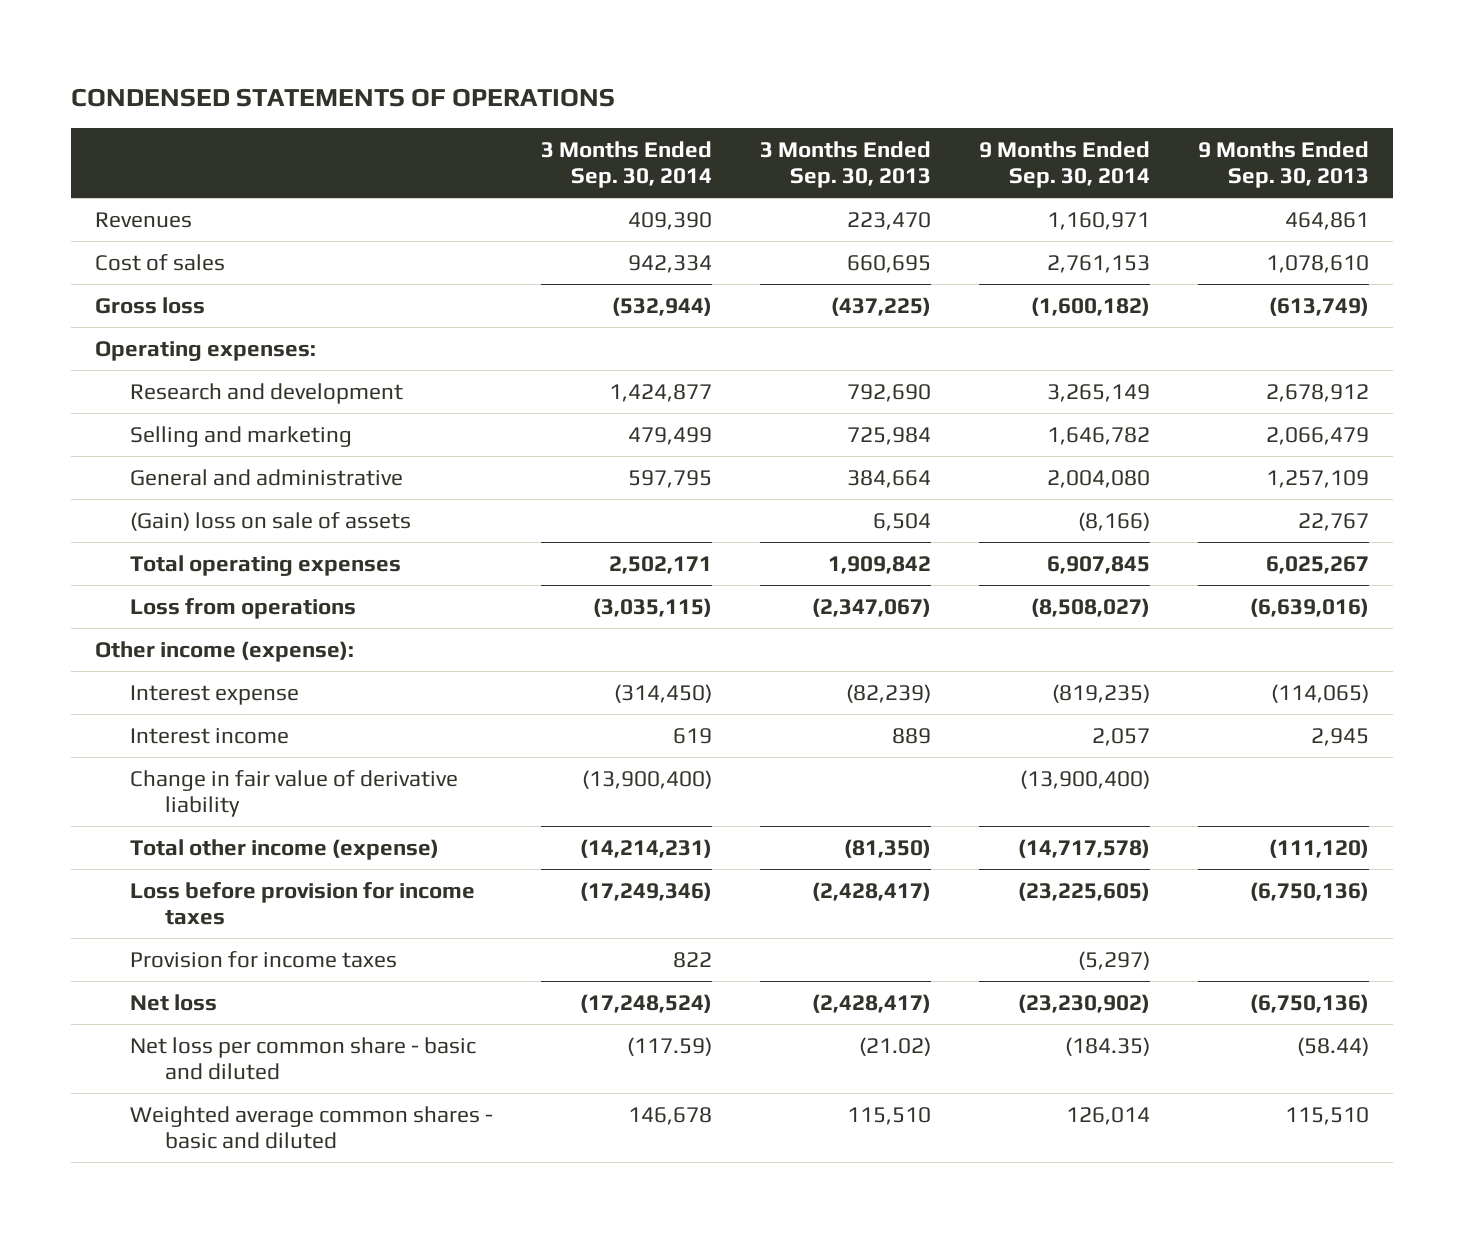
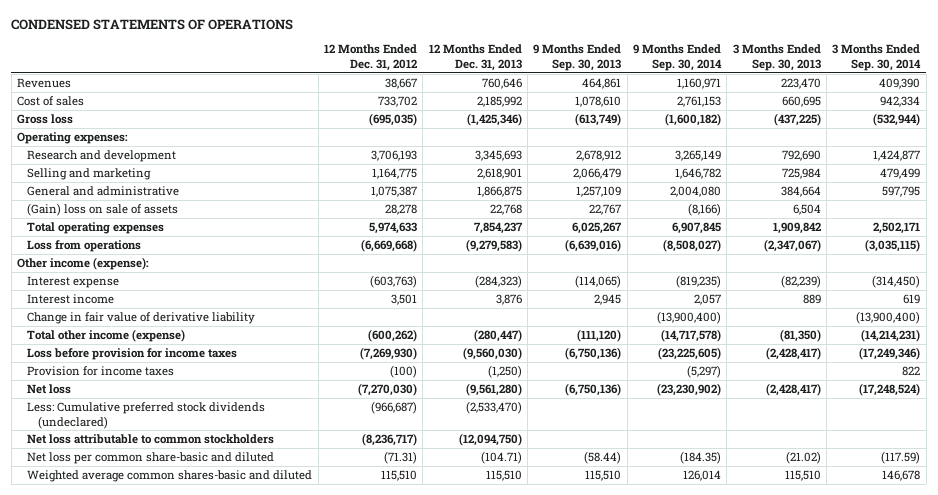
- | 3 Months Ended Sep. 30, 2014 | 3 Months Ended Sep. 30, 2013 | 9 Months Ended Sep. 30, 2014 | 9 Months Ended Sep. 30, 2013
+ | 12 Months Ended Dec. 31, 2012 | 12 Months Ended Dec. 31, 2013 | 9 Months Ended Sep. 30, 2013 | 9 Months Ended Sep. 30, 2014 | 3 Months Ended Sep. 30, 2013 | 3 Months Ended Sep. 30, 2014
- Net loss per common share - basic and diluted | (117.59) | (21.02) | (184.35) | (58.44)
- Weighted average common shares - basic and diluted | 146,678 | 115,510 | 126,014 | 115,510
+ Less: Cumulative preferred stock dividends (undeclared) | (966,687) | (2,533,470) | | | |
+ Net loss attributable to common stockholders | (8,236,717) | (12,094,750) | | | |
+ Net loss per common share-basic and diluted | (71.31) | (104.71) | (58.44) | (184.35) | (21.02) | (117.59)
+ Weighted average common shares-basic and diluted | 115,510 | 115,510 | 115,510 | 126,014 | 115,510 | 146,678

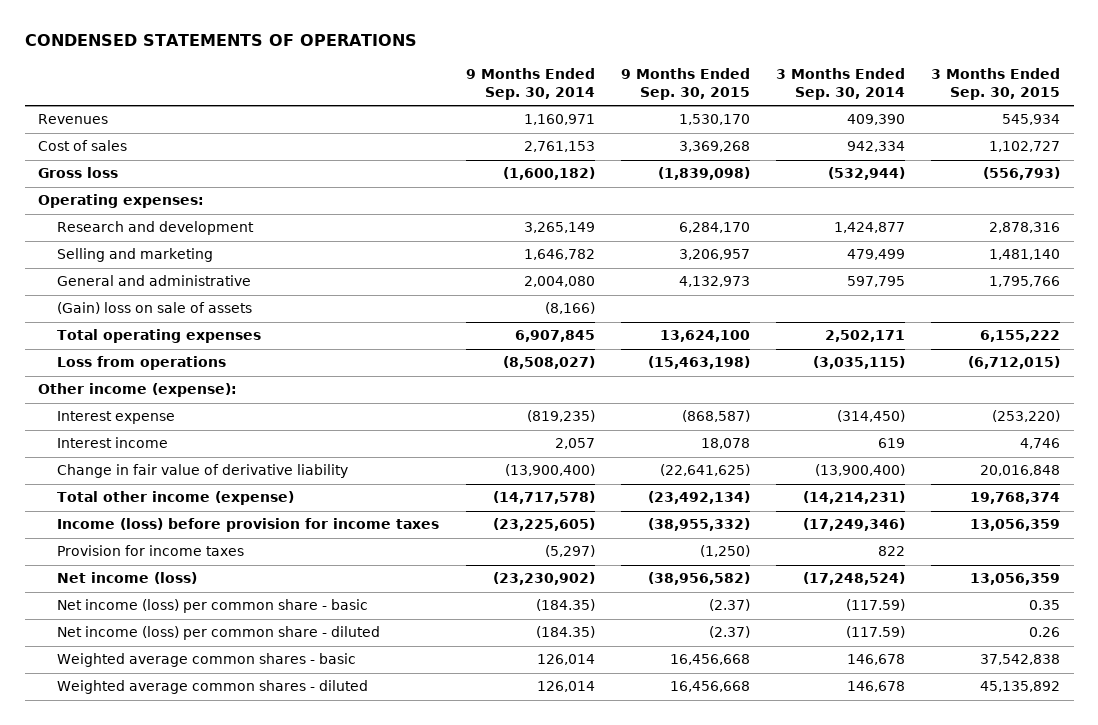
- | 12 Months Ended Dec. 31, 2012 | 12 Months Ended Dec. 31, 2013 | 9 Months Ended Sep. 30, 2013 | 9 Months Ended Sep. 30, 2014 | 3 Months Ended Sep. 30, 2013 | 3 Months Ended Sep. 30, 2014
+ | 9 Months Ended Sep. 30, 2014 | 9 Months Ended Sep. 30, 2015 | 3 Months Ended Sep. 30, 2014 | 3 Months Ended Sep. 30, 2015
- Loss before provision for income taxes | (7,269,930) | (9,560,030) | (6,750,136) | (23,225,605) | (2,428,417) | (17,249,346)
+ Income (loss) before provision for income taxes | (23,225,605) | (38,955,332) | (17,249,346) | 13,056,359
- Net loss | (7,270,030) | (9,561,280) | (6,750,136) | (23,230,902) | (2,428,417) | (17,248,524)
- Less: Cumulative preferred stock dividends (undeclared) | (966,687) | (2,533,470) | | | |
- Net loss attributable to common stockholders | (8,236,717) | (12,094,750) | | | |
- Net loss per common share-basic and diluted | (71.31) | (104.71) | (58.44) | (184.35) | (21.02) | (117.59)
- Weighted average common shares-basic and diluted | 115,510 | 115,510 | 115,510 | 126,014 | 115,510 | 146,678
+ Net income (loss) | (23,230,902) | (38,956,582) | (17,248,524) | 13,056,359
+ Net income (loss) per common share - basic | (184.35) | (2.37) | (117.59) | 0.35
+ Net income (loss) per common share - diluted | (184.35) | (2.37) | (117.59) | 0.26
+ Weighted average common shares - basic | 126,014 | 16,456,668 | 146,678 | 37,542,838
+ Weighted average common shares - diluted | 126,014 | 16,456,668 | 146,678 | 45,135,892

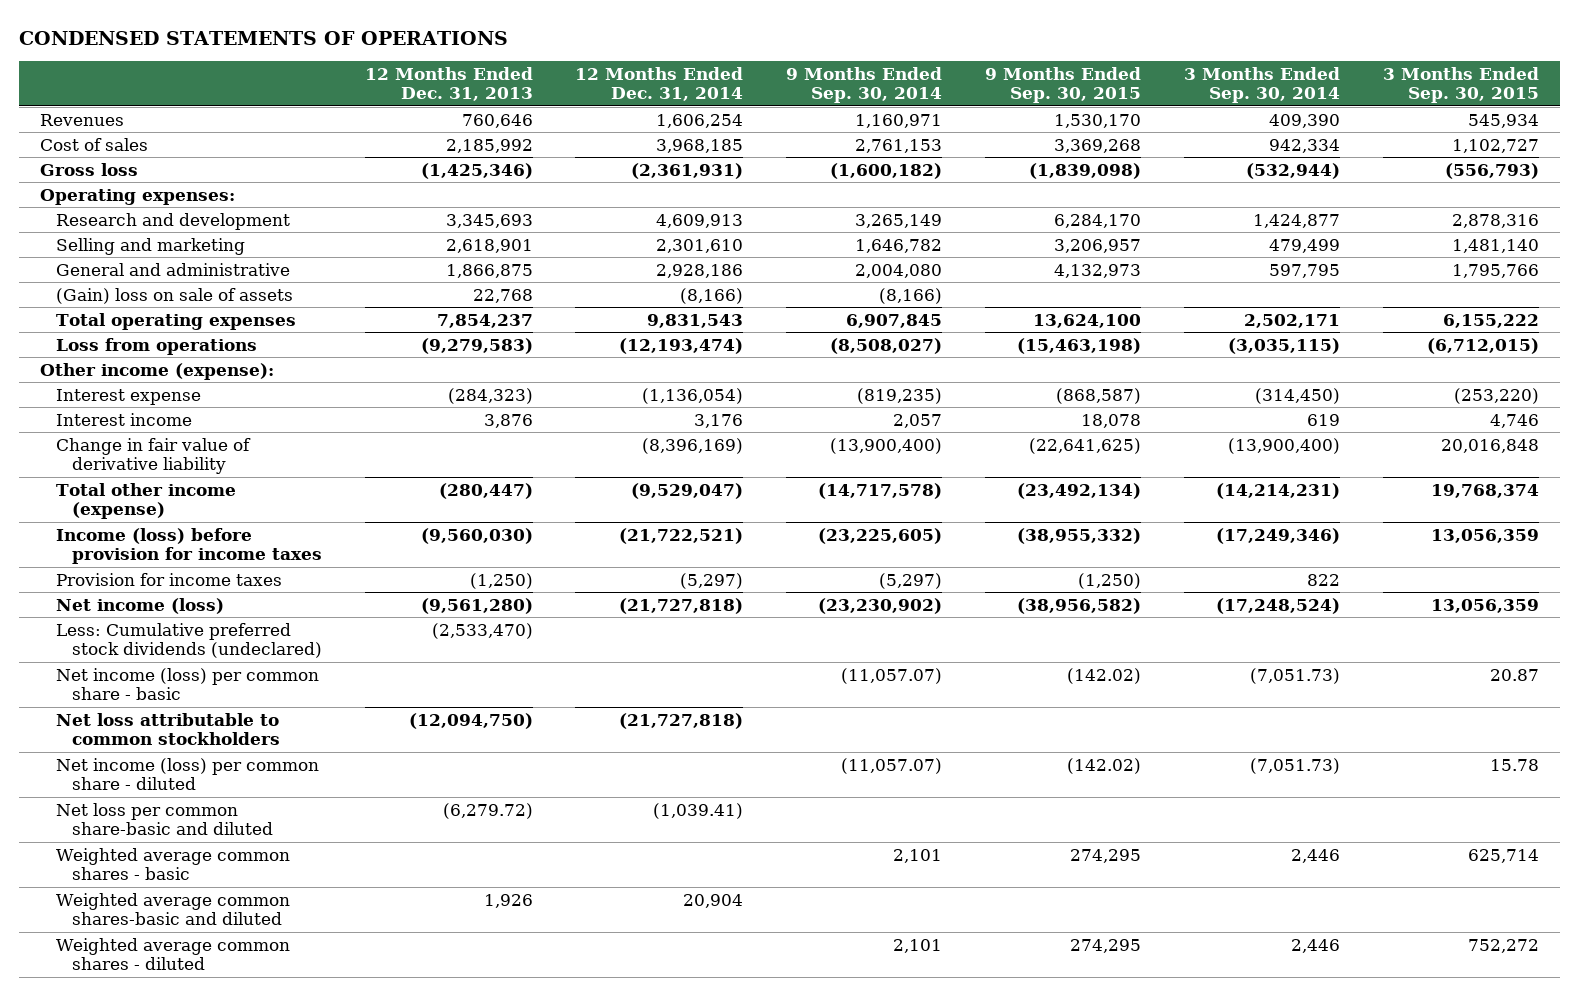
- | 9 Months Ended Sep. 30, 2014 | 9 Months Ended Sep. 30, 2015 | 3 Months Ended Sep. 30, 2014 | 3 Months Ended Sep. 30, 2015
+ | 12 Months Ended Dec. 31, 2013 | 12 Months Ended Dec. 31, 2014 | 9 Months Ended Sep. 30, 2014 | 9 Months Ended Sep. 30, 2015 | 3 Months Ended Sep. 30, 2014 | 3 Months Ended Sep. 30, 2015
- Net income (loss) per common share - basic | (184.35) | (2.37) | (117.59) | 0.35
- Net income (loss) per common share - diluted | (184.35) | (2.37) | (117.59) | 0.26
- Weighted average common shares - basic | 126,014 | 16,456,668 | 146,678 | 37,542,838
- Weighted average common shares - diluted | 126,014 | 16,456,668 | 146,678 | 45,135,892
+ Less: Cumulative preferred stock dividends (undeclared) | (2,533,470) | | | | |
+ Net income (loss) per common share - basic | | | (11,057.07) | (142.02) | (7,051.73) | 20.87
+ Net loss attributable to common stockholders | (12,094,750) | (21,727,818) | | | |
+ Net income (loss) per common share - diluted | | | (11,057.07) | (142.02) | (7,051.73) | 15.78
+ Net loss per common share-basic and diluted | (6,279.72) | (1,039.41) | | | |
+ Weighted average common shares - basic | | | 2,101 | 274,295 | 2,446 | 625,714
+ Weighted average common shares-basic and diluted | 1,926 | 20,904 | | | |
+ Weighted average common shares - diluted | | | 2,101 | 274,295 | 2,446 | 752,272

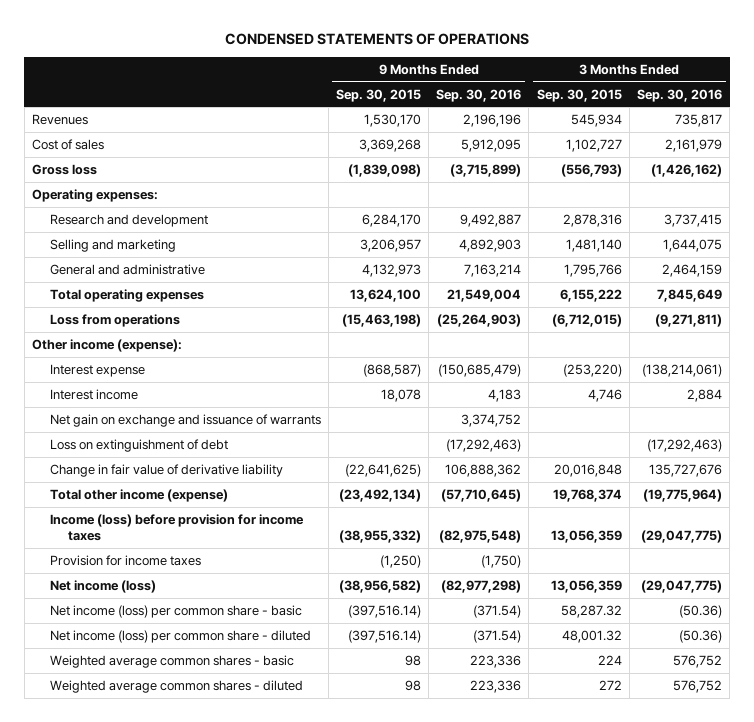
- | 12 Months Ended Dec. 31, 2013 | 12 Months Ended Dec. 31, 2014 | 9 Months Ended Sep. 30, 2014 | 9 Months Ended Sep. 30, 2015 | 3 Months Ended Sep. 30, 2014 | 3 Months Ended Sep. 30, 2015
+ | 9 Months Ended Sep. 30, 2015 | 9 Months Ended Sep. 30, 2016 | 3 Months Ended Sep. 30, 2015 | 3 Months Ended Sep. 30, 2016
- (Gain) loss on sale of assets | 22,768 | (8,166) | (8,166) | | |
+ Net gain on exchange and issuance of warrants | | 3,374,752 | |
+ Loss on extinguishment of debt | | (17,292,463) | | (17,292,463)
- Less: Cumulative preferred stock dividends (undeclared) | (2,533,470) | | | | |
- Net income (loss) per common share - basic | | | (11,057.07) | (142.02) | (7,051.73) | 20.87
- Net loss attributable to common stockholders | (12,094,750) | (21,727,818) | | | |
- Net income (loss) per common share - diluted | | | (11,057.07) | (142.02) | (7,051.73) | 15.78
- Net loss per common share-basic and diluted | (6,279.72) | (1,039.41) | | | |
- Weighted average common shares - basic | | | 2,101 | 274,295 | 2,446 | 625,714
- Weighted average common shares-basic and diluted | 1,926 | 20,904 | | | |
- Weighted average common shares - diluted | | | 2,101 | 274,295 | 2,446 | 752,272
+ Net income (loss) per common share - basic | (397,516.14) | (371.54) | 58,287.32 | (50.36)
+ Net income (loss) per common share - diluted | (397,516.14) | (371.54) | 48,001.32 | (50.36)
+ Weighted average common shares - basic | 98 | 223,336 | 224 | 576,752
+ Weighted average common shares - diluted | 98 | 223,336 | 272 | 576,752

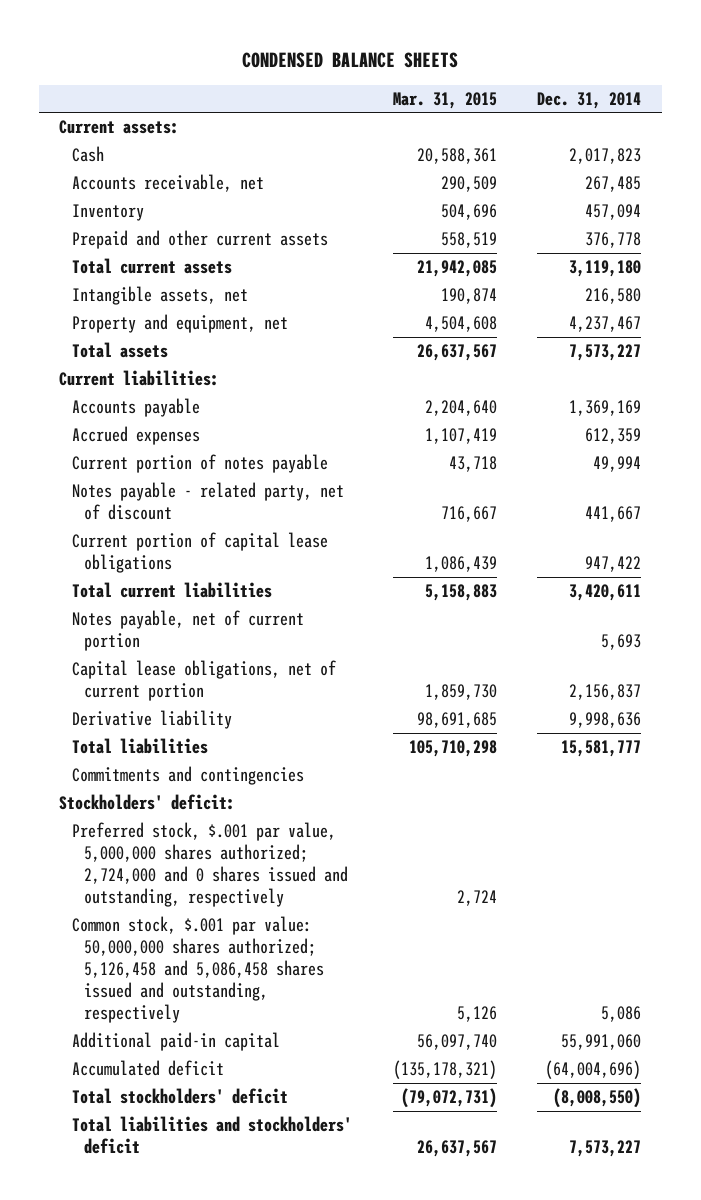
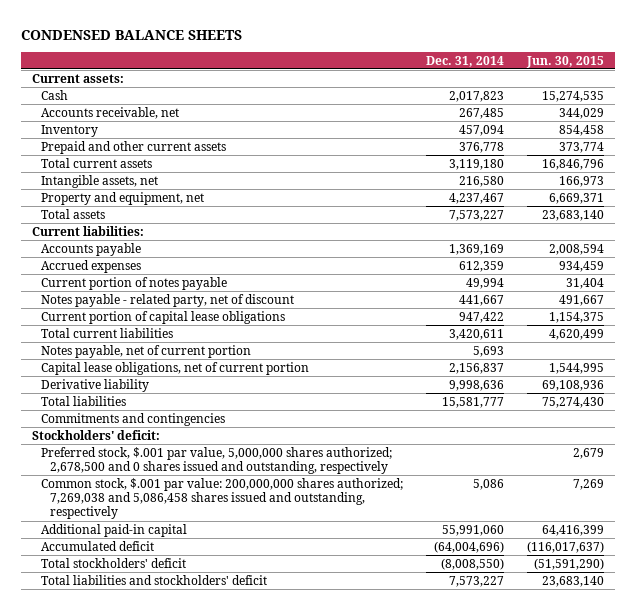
- | Mar. 31, 2015 | Dec. 31, 2014
+ | Dec. 31, 2014 | Jun. 30, 2015
- Preferred stock, $.001 par value, 5,000,000 shares authorized; 2,724,000 and 0 shares issued and outstanding, respectively | 2,724 |
- Common stock, $.001 par value: 50,000,000 shares authorized; 5,126,458 and 5,086,458 shares issued and outstanding, respectively | 5,126 | 5,086
+ Preferred stock, $.001 par value, 5,000,000 shares authorized; 2,678,500 and 0 shares issued and outstanding, respectively | | 2,679
+ Common stock, $.001 par value: 200,000,000 shares authorized; 7,269,038 and 5,086,458 shares issued and outstanding, respectively | 5,086 | 7,269

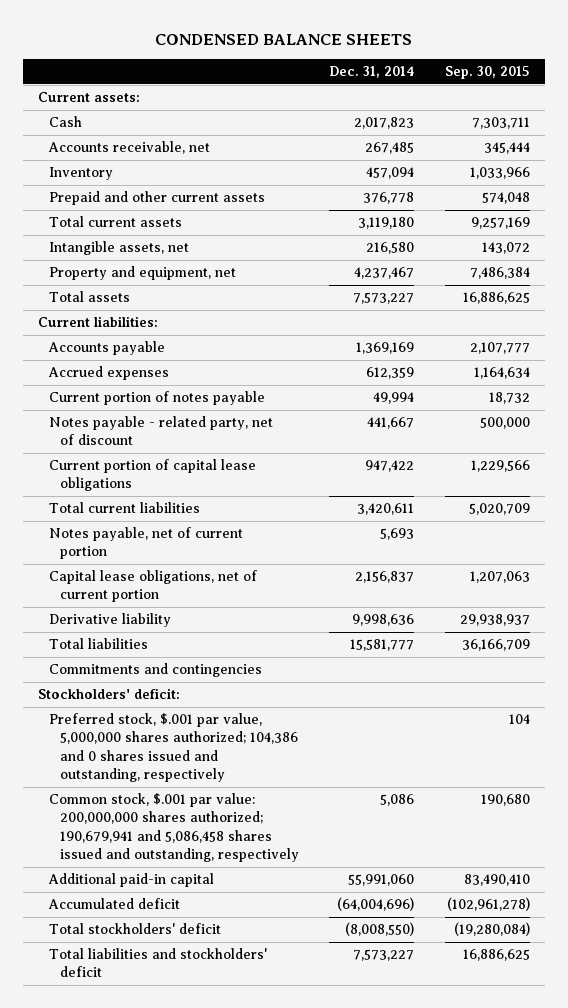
- | Dec. 31, 2014 | Jun. 30, 2015
+ | Dec. 31, 2014 | Sep. 30, 2015
- Preferred stock, $.001 par value, 5,000,000 shares authorized; 2,678,500 and 0 shares issued and outstanding, respectively | | 2,679
- Common stock, $.001 par value: 200,000,000 shares authorized; 7,269,038 and 5,086,458 shares issued and outstanding, respectively | 5,086 | 7,269
+ Preferred stock, $.001 par value, 5,000,000 shares authorized; 104,386 and 0 shares issued and outstanding, respectively | | 104
+ Common stock, $.001 par value: 200,000,000 shares authorized; 190,679,941 and 5,086,458 shares issued and outstanding, respectively | 5,086 | 190,680

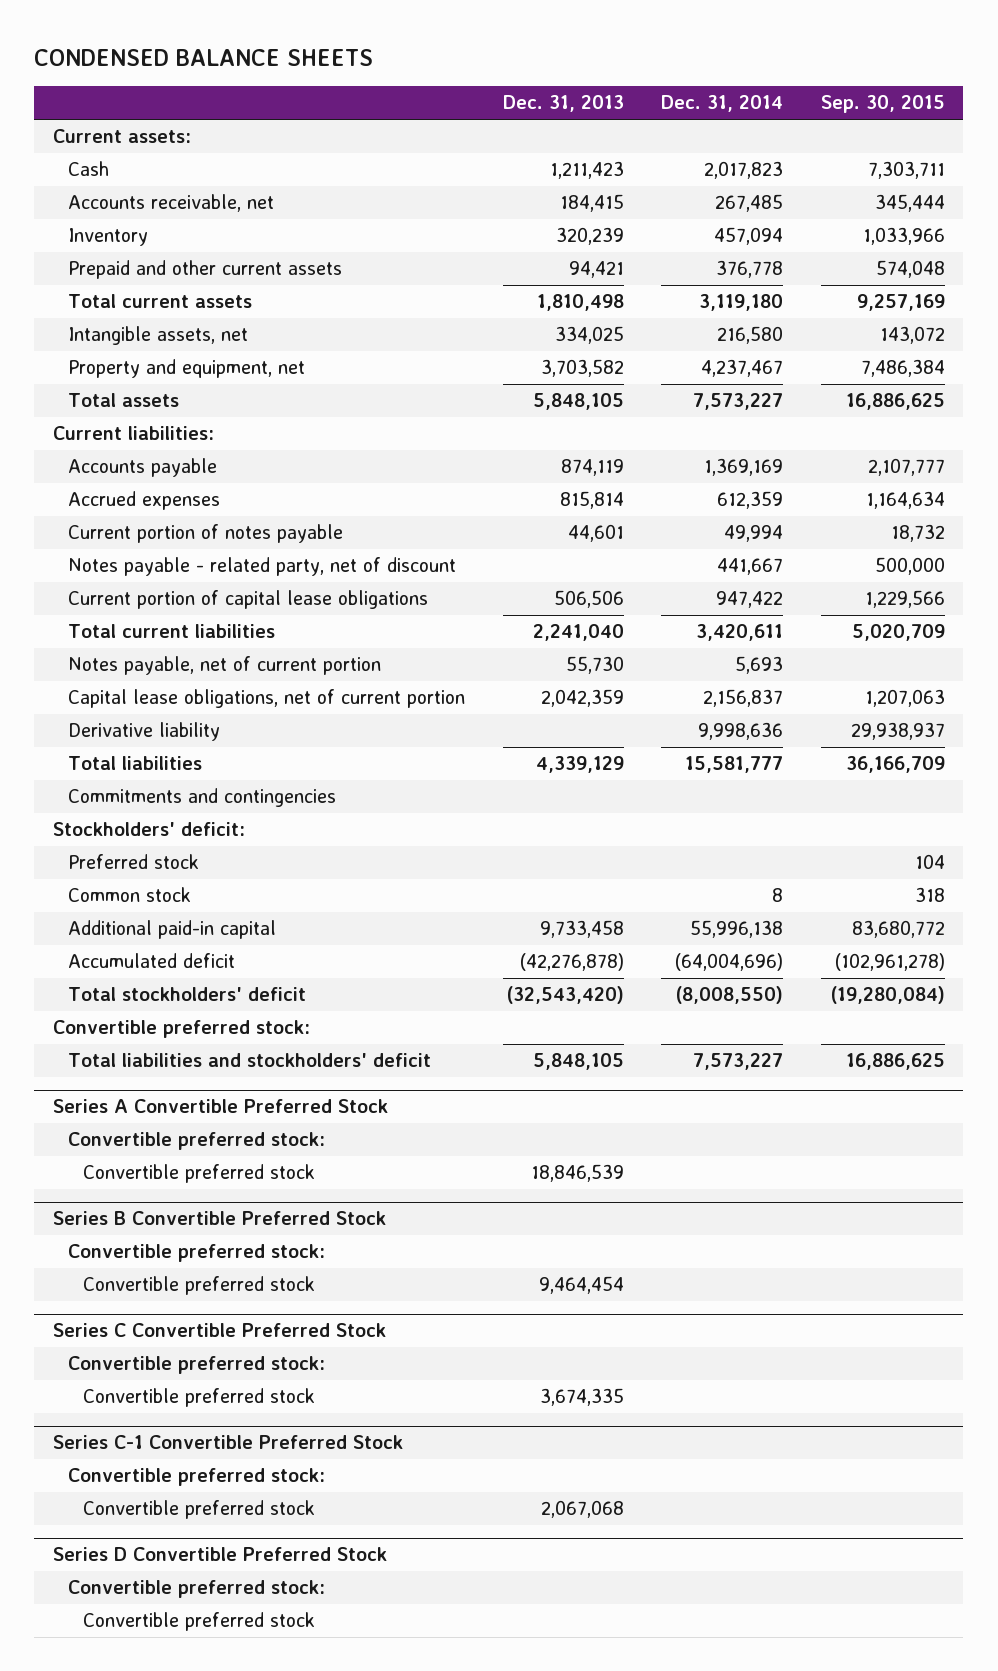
- | Dec. 31, 2014 | Sep. 30, 2015
+ | Dec. 31, 2013 | Dec. 31, 2014 | Sep. 30, 2015
- Preferred stock, $.001 par value, 5,000,000 shares authorized; 104,386 and 0 shares issued and outstanding, respectively | | 104
- Common stock, $.001 par value: 200,000,000 shares authorized; 190,679,941 and 5,086,458 shares issued and outstanding, respectively | 5,086 | 190,680
- Additional paid-in capital | 55,991,060 | 83,490,410
+ Preferred stock | | | 104
+ Common stock | | 8 | 318
+ Additional paid-in capital | 9,733,458 | 55,996,138 | 83,680,772
+ Convertible preferred stock:
+ Series A Convertible Preferred Stock
+ Convertible preferred stock:
+ Convertible preferred stock | 18,846,539 | |
+ Series B Convertible Preferred Stock
+ Convertible preferred stock:
+ Convertible preferred stock | 9,464,454 | |
+ Series C Convertible Preferred Stock
+ Convertible preferred stock:
+ Convertible preferred stock | 3,674,335 | |
+ Series C-1 Convertible Preferred Stock
+ Convertible preferred stock:
+ Convertible preferred stock | 2,067,068 | |
+ Series D Convertible Preferred Stock
+ Convertible preferred stock:
+ Convertible preferred stock

